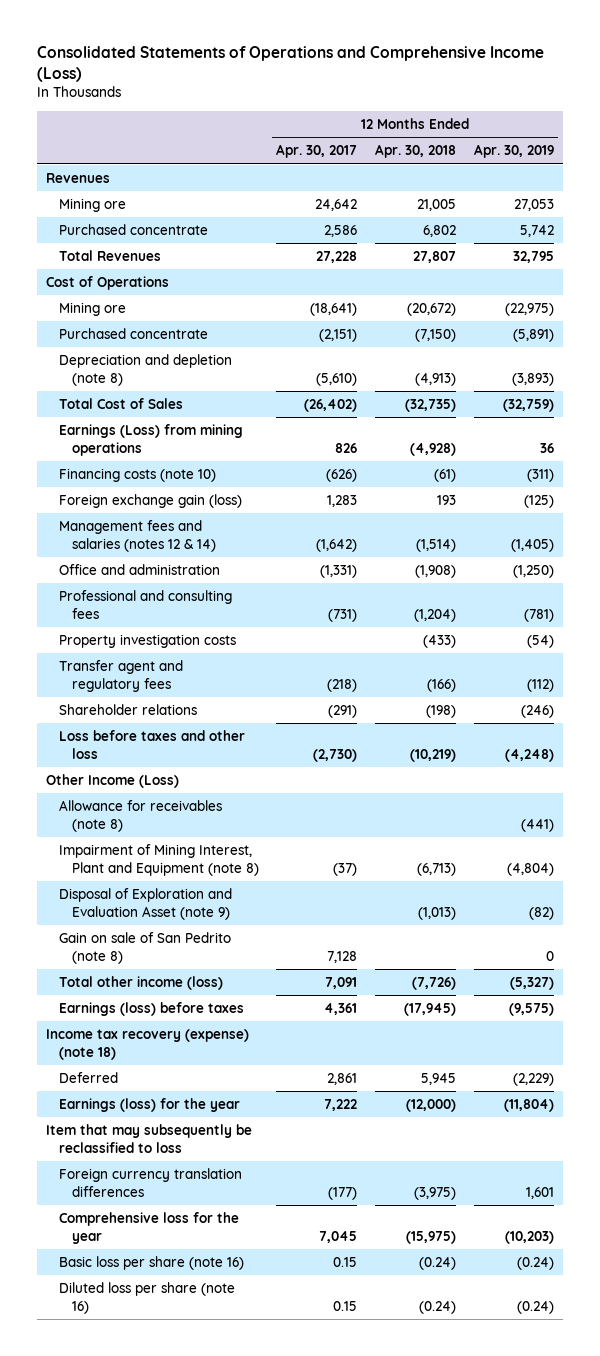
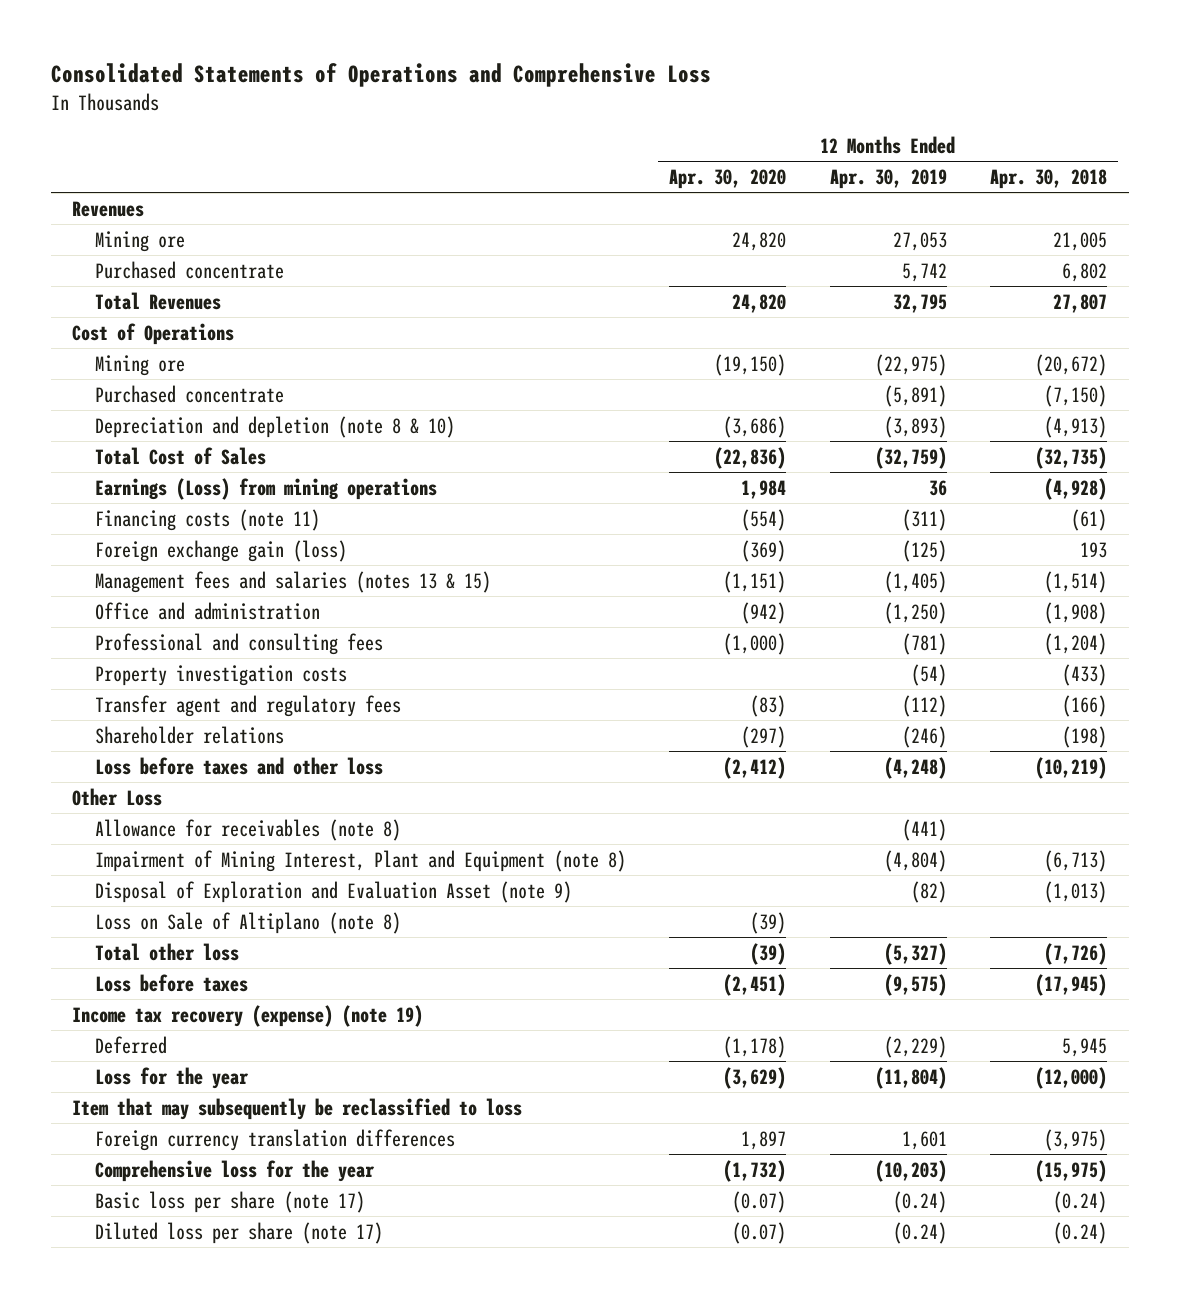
- Consolidated Statements of Operations and Comprehensive Income (Loss)
+ Consolidated Statements of Operations and Comprehensive Loss
- | 12 Months Ended Apr. 30, 2017 | 12 Months Ended Apr. 30, 2018 | 12 Months Ended Apr. 30, 2019
+ | 12 Months Ended Apr. 30, 2020 | 12 Months Ended Apr. 30, 2019 | 12 Months Ended Apr. 30, 2018
- Depreciation and depletion (note 8) | (5,610) | (4,913) | (3,893)
+ Depreciation and depletion (note 8 & 10) | (3,686) | (3,893) | (4,913)
- Financing costs (note 10) | (626) | (61) | (311)
+ Financing costs (note 11) | (554) | (311) | (61)
- Management fees and salaries (notes 12 & 14) | (1,642) | (1,514) | (1,405)
+ Management fees and salaries (notes 13 & 15) | (1,151) | (1,405) | (1,514)
- Other Income (Loss)
+ Other Loss
- Gain on sale of San Pedrito (note 8) | 7,128 | | 0
- Total other income (loss) | 7,091 | (7,726) | (5,327)
- Earnings (loss) before taxes | 4,361 | (17,945) | (9,575)
- Income tax recovery (expense) (note 18)
+ Loss on Sale of Altiplano (note 8) | (39) | |
+ Total other loss | (39) | (5,327) | (7,726)
+ Loss before taxes | (2,451) | (9,575) | (17,945)
+ Income tax recovery (expense) (note 19)
- Earnings (loss) for the year | 7,222 | (12,000) | (11,804)
+ Loss for the year | (3,629) | (11,804) | (12,000)
- Basic loss per share (note 16) | 0.15 | (0.24) | (0.24)
- Diluted loss per share (note 16) | 0.15 | (0.24) | (0.24)
+ Basic loss per share (note 17) | (0.07) | (0.24) | (0.24)
+ Diluted loss per share (note 17) | (0.07) | (0.24) | (0.24)

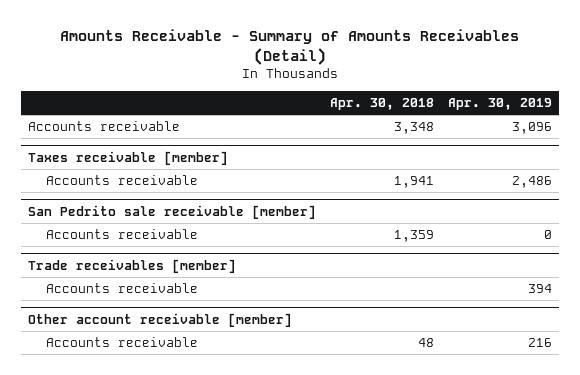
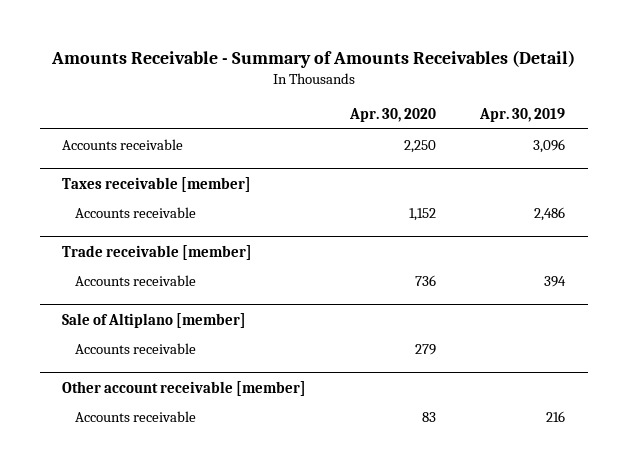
- | Apr. 30, 2018 | Apr. 30, 2019
+ | Apr. 30, 2020 | Apr. 30, 2019
- San Pedrito sale receivable [member]
- Accounts receivable | 1,359 | 0
- Trade receivables [member]
+ Trade receivable [member]
+ Sale of Altiplano [member]
+ Accounts receivable | 279 |

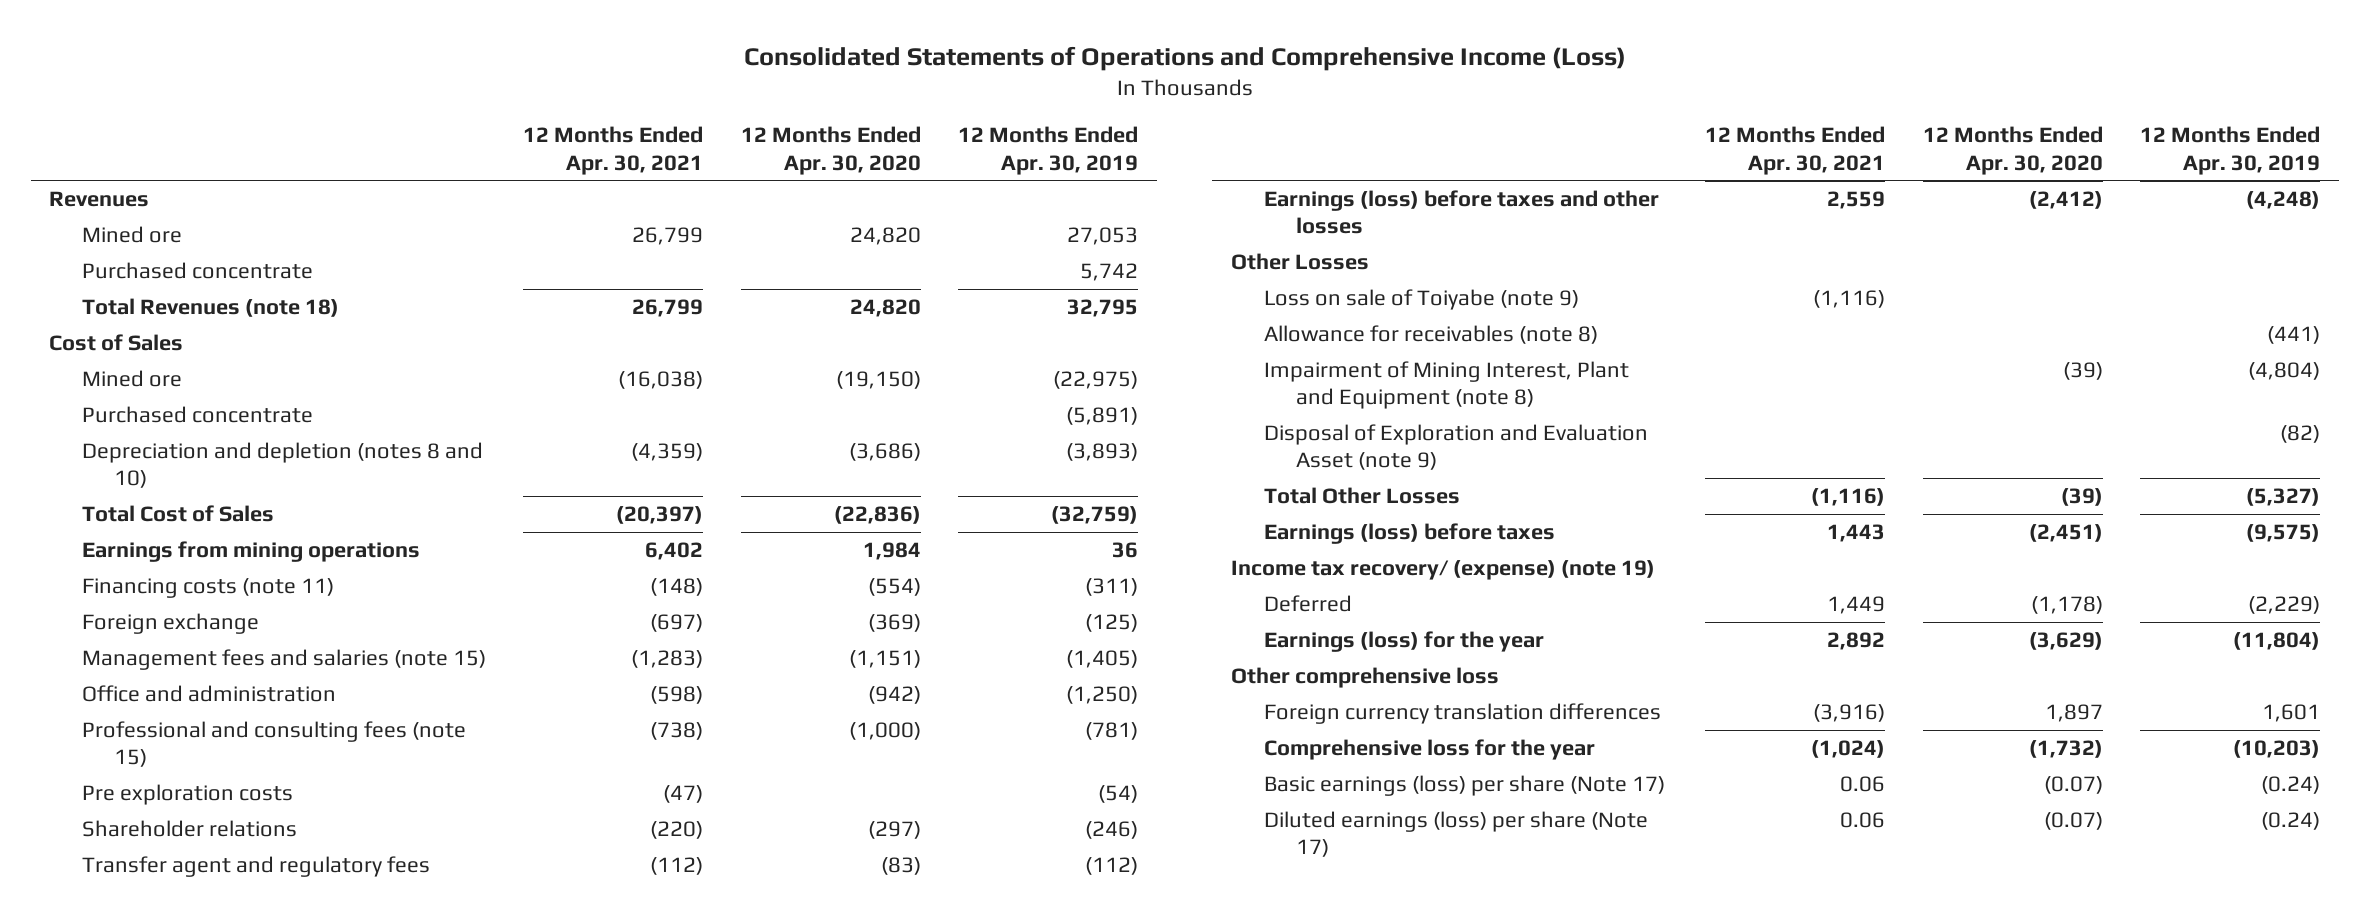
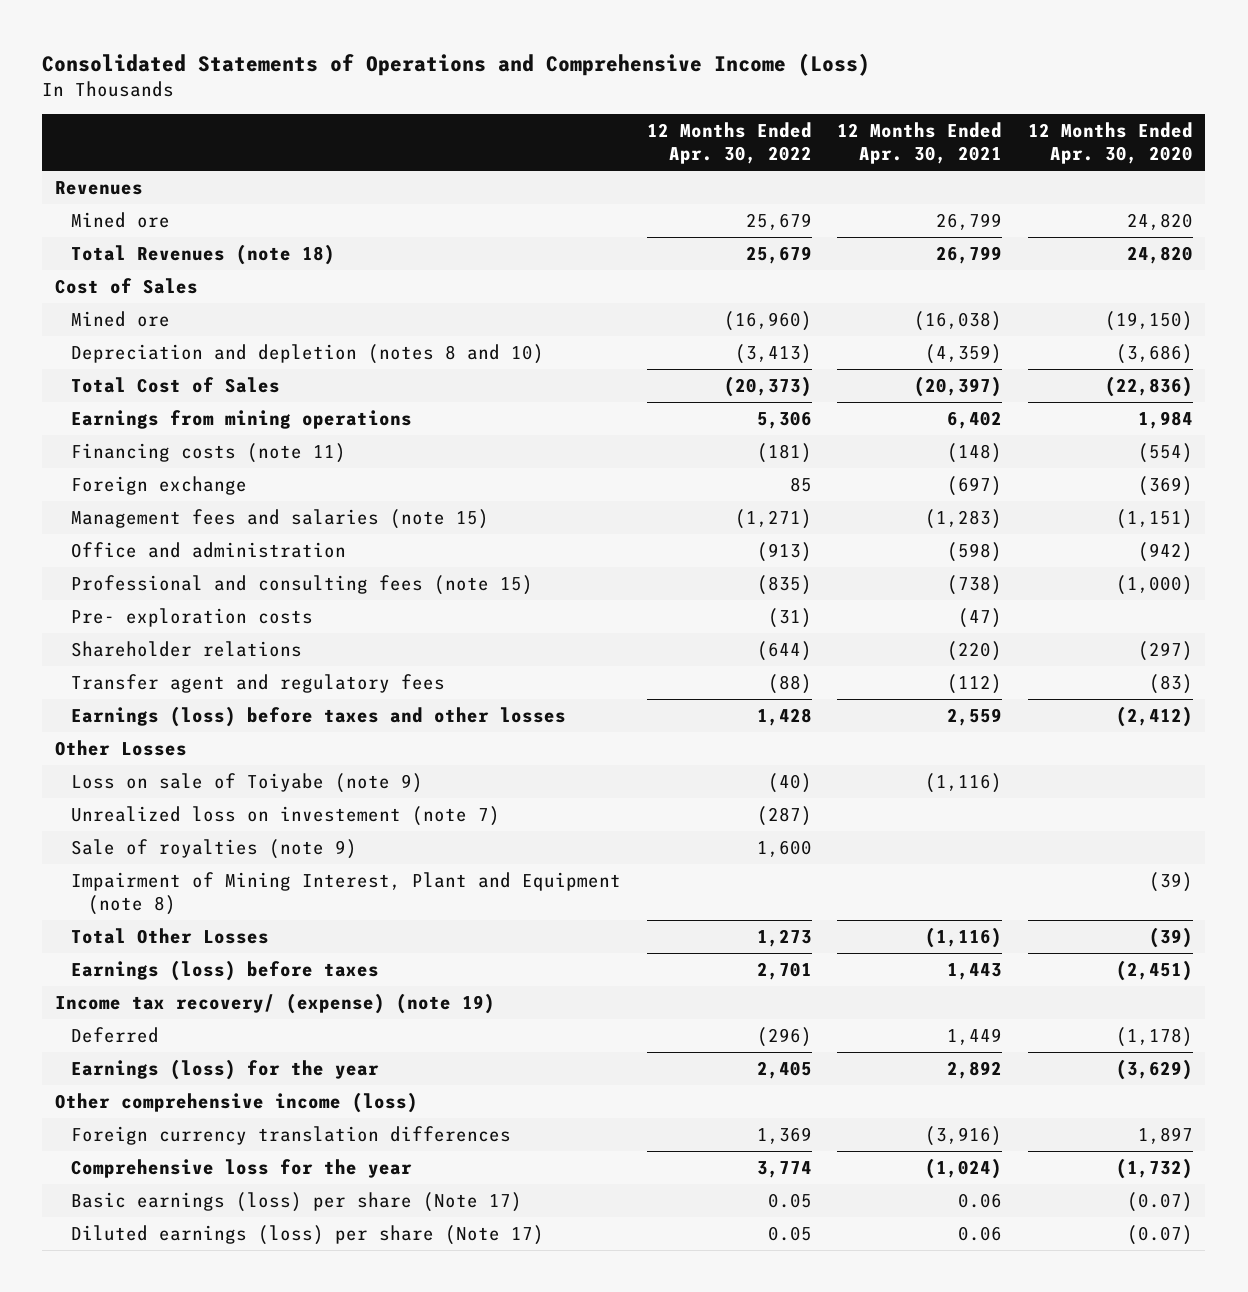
- | 12 Months Ended Apr. 30, 2021 | 12 Months Ended Apr. 30, 2020 | 12 Months Ended Apr. 30, 2019
+ | 12 Months Ended Apr. 30, 2022 | 12 Months Ended Apr. 30, 2021 | 12 Months Ended Apr. 30, 2020
- Purchased concentrate | | | 5,742
- Purchased concentrate | | | (5,891)
- Pre exploration costs | (47) | | (54)
+ Pre- exploration costs | (31) | (47) |
- Allowance for receivables (note 8) | | | (441)
+ Unrealized loss on investement (note 7) | (287) | |
+ Sale of royalties (note 9) | 1,600 | |
- Disposal of Exploration and Evaluation Asset (note 9) | | | (82)
- Other comprehensive loss
+ Other comprehensive income (loss)

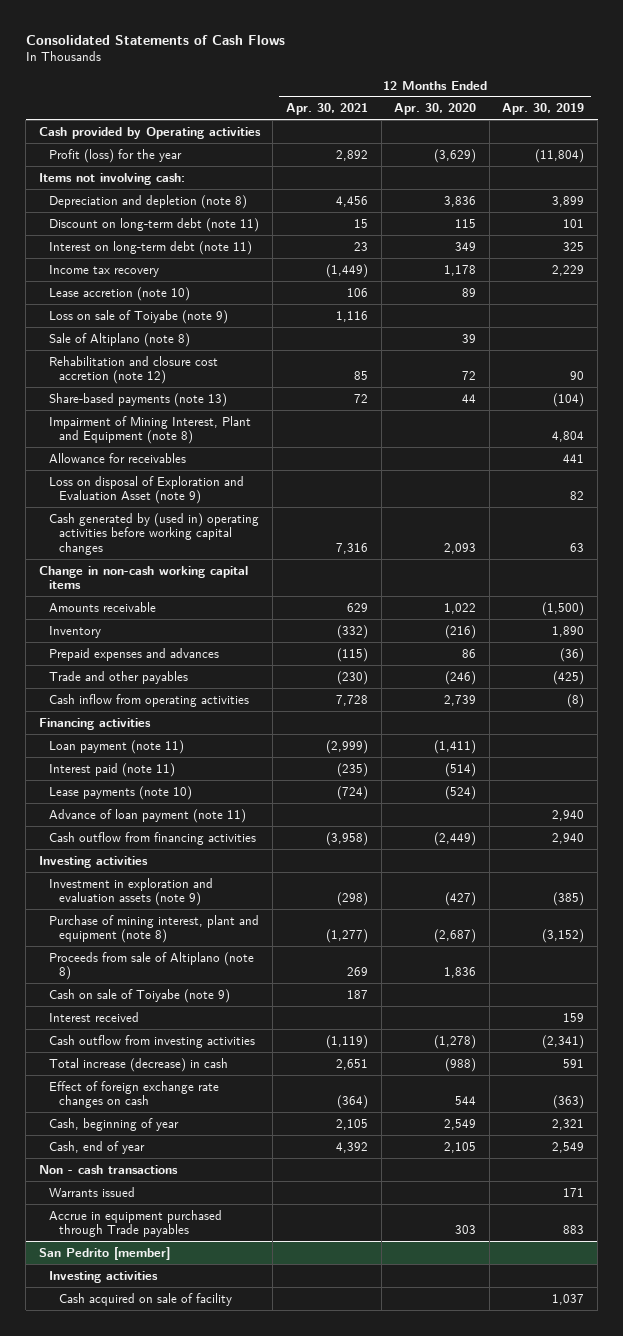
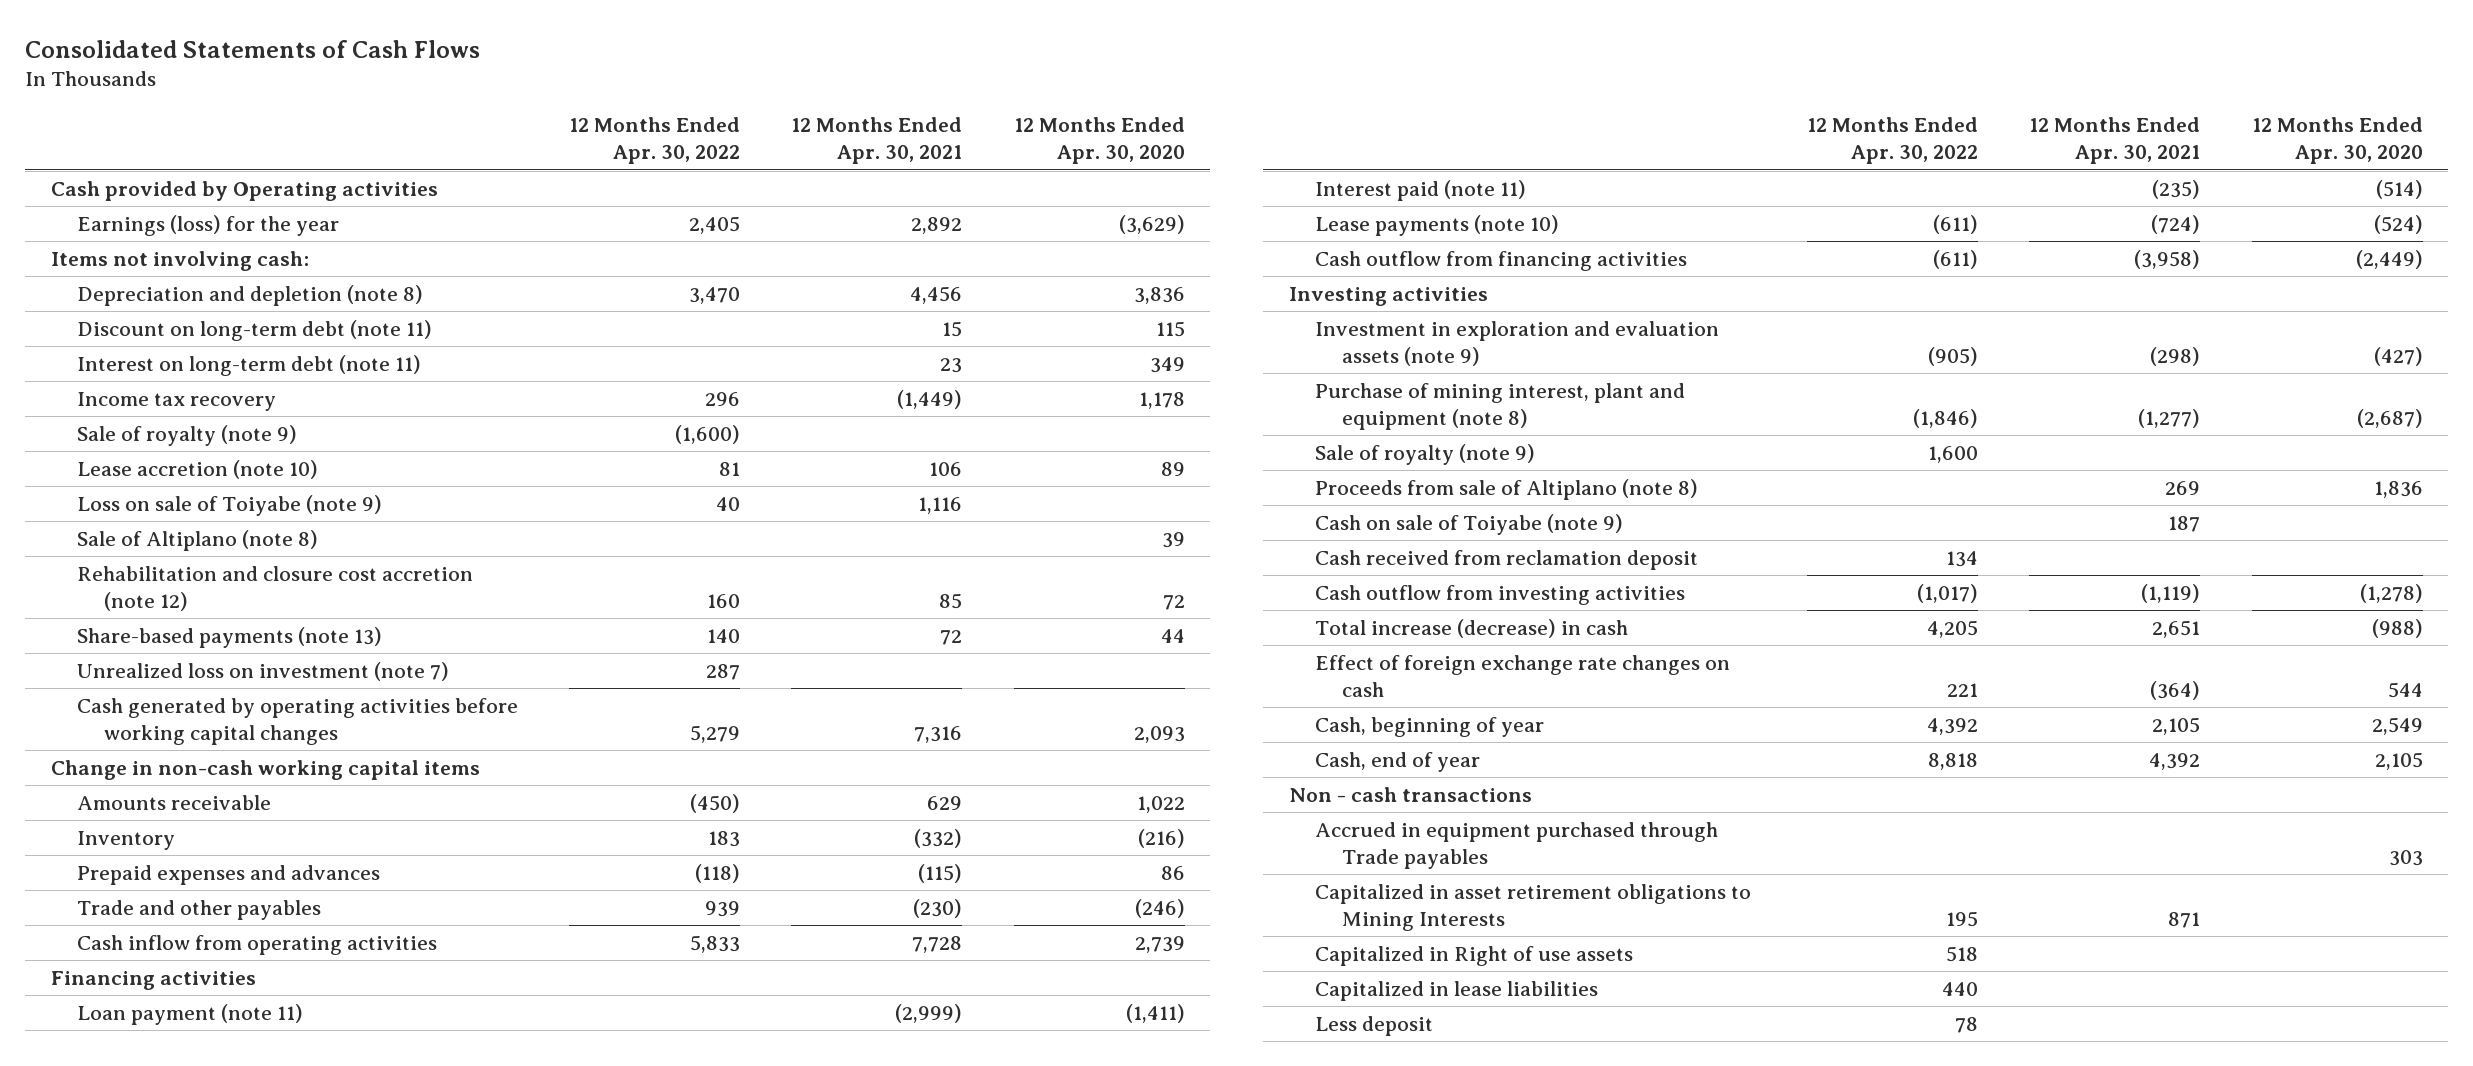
- | 12 Months Ended Apr. 30, 2021 | 12 Months Ended Apr. 30, 2020 | 12 Months Ended Apr. 30, 2019
+ | 12 Months Ended Apr. 30, 2022 | 12 Months Ended Apr. 30, 2021 | 12 Months Ended Apr. 30, 2020
- Profit (loss) for the year | 2,892 | (3,629) | (11,804)
+ Earnings (loss) for the year | 2,405 | 2,892 | (3,629)
+ Sale of royalty (note 9) | (1,600) | |
- Impairment of Mining Interest, Plant and Equipment (note 8) | | | 4,804
- Allowance for receivables | | | 441
- Loss on disposal of Exploration and Evaluation Asset (note 9) | | | 82
- Cash generated by (used in) operating activities before working capital changes | 7,316 | 2,093 | 63
+ Unrealized loss on investment (note 7) | 287 | |
+ Cash generated by operating activities before working capital changes | 5,279 | 7,316 | 2,093
- Advance of loan payment (note 11) | | | 2,940
+ Sale of royalty (note 9) | 1,600 | |
- Interest received | | | 159
+ Cash received from reclamation deposit | 134 | |
- Warrants issued | | | 171
- Accrue in equipment purchased through Trade payables | | 303 | 883
- San Pedrito [member]
- Investing activities
- Cash acquired on sale of facility | | | 1,037
+ Accrued in equipment purchased through Trade payables | | | 303
+ Capitalized in asset retirement obligations to Mining Interests | 195 | 871 |
+ Capitalized in Right of use assets | 518 | |
+ Capitalized in lease liabilities | 440 | |
+ Less deposit | 78 | |

